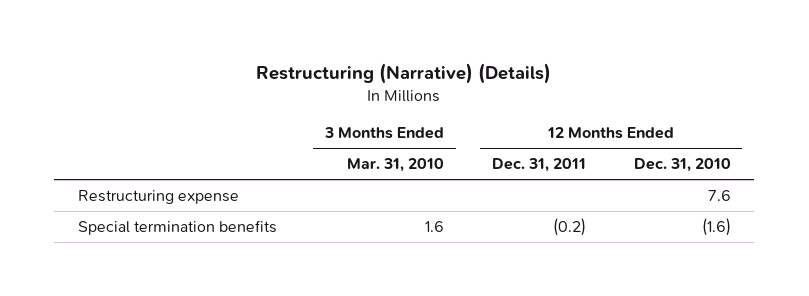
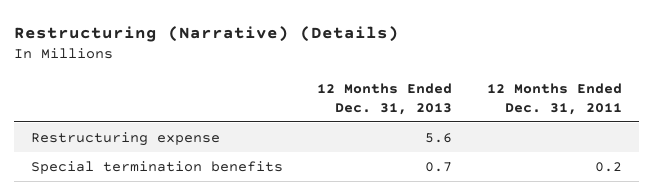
- | 3 Months Ended Mar. 31, 2010 | 12 Months Ended Dec. 31, 2011 | 12 Months Ended Dec. 31, 2010
+ | 12 Months Ended Dec. 31, 2013 | 12 Months Ended Dec. 31, 2011
- Special termination benefits | 1.6 | (0.2) | (1.6)
+ Special termination benefits | 0.7 | 0.2

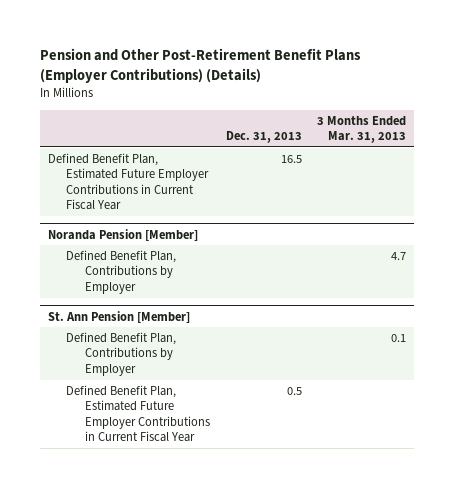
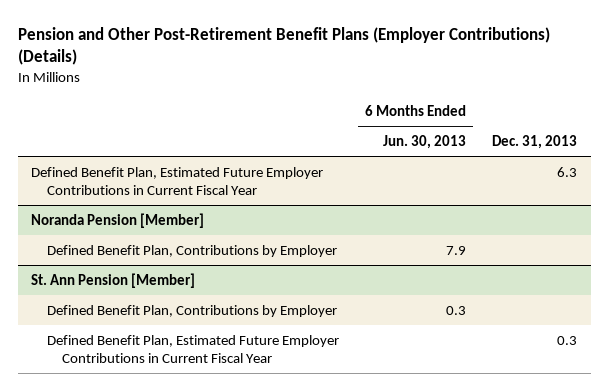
- | Dec. 31, 2013 | 3 Months Ended Mar. 31, 2013
+ | 6 Months Ended Jun. 30, 2013 | Dec. 31, 2013
- Defined Benefit Plan, Estimated Future Employer Contributions in Current Fiscal Year | 16.5 |
+ Defined Benefit Plan, Estimated Future Employer Contributions in Current Fiscal Year | | 6.3
@ St. Ann Pension [Member]
- Defined Benefit Plan, Estimated Future Employer Contributions in Current Fiscal Year | 0.5 |
+ Defined Benefit Plan, Estimated Future Employer Contributions in Current Fiscal Year | | 0.3

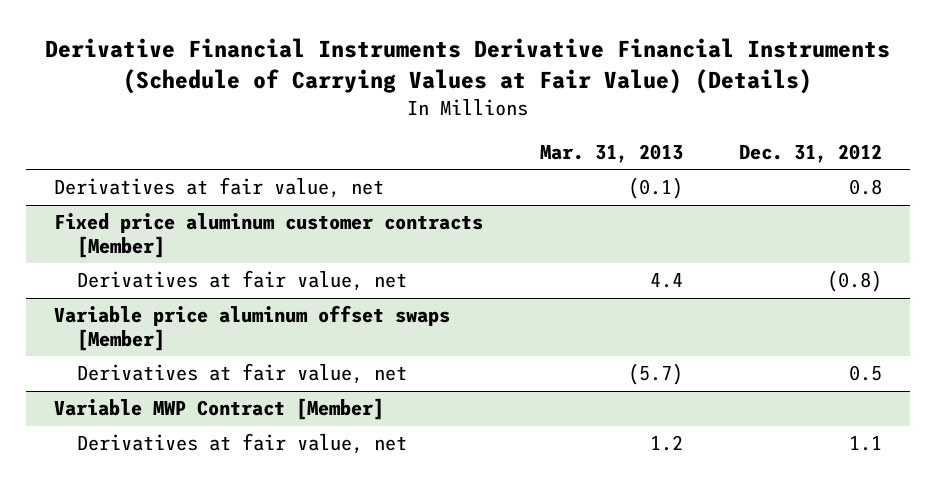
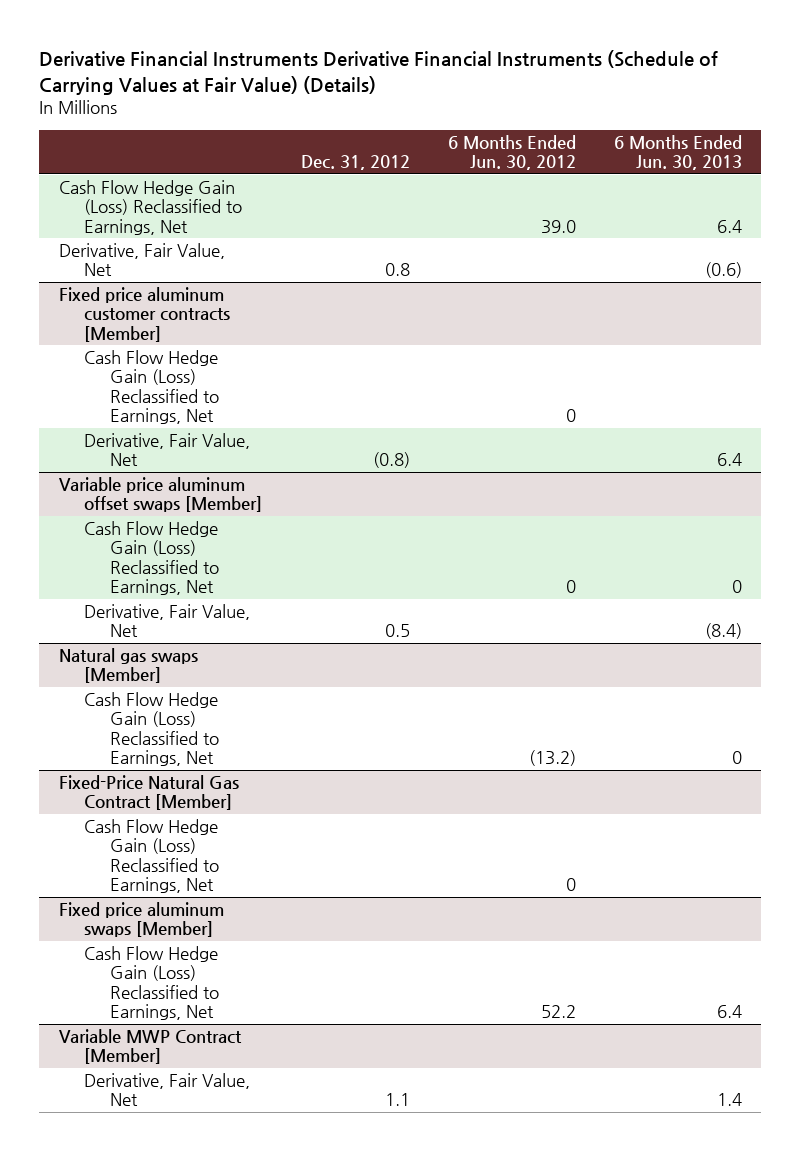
- | Mar. 31, 2013 | Dec. 31, 2012
+ | Dec. 31, 2012 | 6 Months Ended Jun. 30, 2012 | 6 Months Ended Jun. 30, 2013
- Derivatives at fair value, net | (0.1) | 0.8
+ Cash Flow Hedge Gain (Loss) Reclassified to Earnings, Net | | 39.0 | 6.4
+ Derivative, Fair Value, Net | 0.8 | | (0.6)
@ Fixed price aluminum customer contracts [Member]
- Derivatives at fair value, net | 4.4 | (0.8)
+ Cash Flow Hedge Gain (Loss) Reclassified to Earnings, Net | | 0 |
+ Derivative, Fair Value, Net | (0.8) | | 6.4
@ Variable price aluminum offset swaps [Member]
- Derivatives at fair value, net | (5.7) | 0.5
+ Cash Flow Hedge Gain (Loss) Reclassified to Earnings, Net | | 0 | 0
+ Derivative, Fair Value, Net | 0.5 | | (8.4)
+ Natural gas swaps [Member]
+ Cash Flow Hedge Gain (Loss) Reclassified to Earnings, Net | | (13.2) | 0
+ Fixed-Price Natural Gas Contract [Member]
+ Cash Flow Hedge Gain (Loss) Reclassified to Earnings, Net | | 0 |
+ Fixed price aluminum swaps [Member]
+ Cash Flow Hedge Gain (Loss) Reclassified to Earnings, Net | | 52.2 | 6.4
@ Variable MWP Contract [Member]
- Derivatives at fair value, net | 1.2 | 1.1
+ Derivative, Fair Value, Net | 1.1 | | 1.4

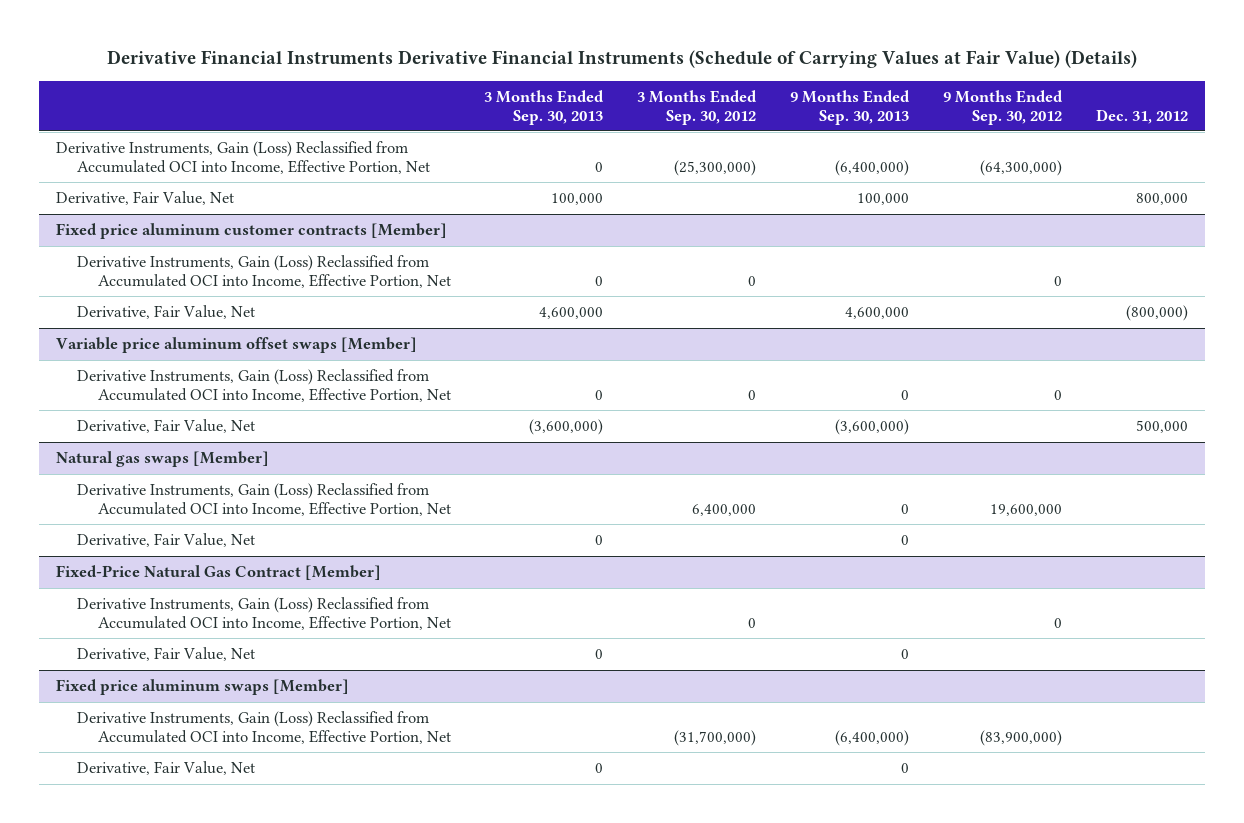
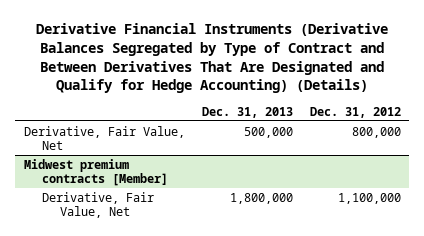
- Derivative Financial Instruments Derivative Financial Instruments (Schedule of Carrying Values at Fair Value) (Details)
+ Derivative Financial Instruments (Derivative Balances Segregated by Type of Contract and Between Derivatives That Are Designated and Qualify for Hedge Accounting) (Details)
- | 3 Months Ended Sep. 30, 2013 | 3 Months Ended Sep. 30, 2012 | 9 Months Ended Sep. 30, 2013 | 9 Months Ended Sep. 30, 2012 | Dec. 31, 2012
+ | Dec. 31, 2013 | Dec. 31, 2012
- Derivative Instruments, Gain (Loss) Reclassified from Accumulated OCI into Income, Effective Portion, Net | 0 | (25,300,000) | (6,400,000) | (64,300,000) |
- Fixed price aluminum customer contracts [Member]
- Derivative Instruments, Gain (Loss) Reclassified from Accumulated OCI into Income, Effective Portion, Net | 0 | 0 | | 0 |
- Derivative, Fair Value, Net | 4,600,000 | | 4,600,000 | | (800,000)
- Variable price aluminum offset swaps [Member]
- Derivative Instruments, Gain (Loss) Reclassified from Accumulated OCI into Income, Effective Portion, Net | 0 | 0 | 0 | 0 |
- Derivative, Fair Value, Net | (3,600,000) | | (3,600,000) | | 500,000
- Natural gas swaps [Member]
- Derivative Instruments, Gain (Loss) Reclassified from Accumulated OCI into Income, Effective Portion, Net | | 6,400,000 | 0 | 19,600,000 |
- Derivative, Fair Value, Net | 0 | | 0 | |
- Fixed-Price Natural Gas Contract [Member]
- Derivative Instruments, Gain (Loss) Reclassified from Accumulated OCI into Income, Effective Portion, Net | | 0 | | 0 |
- Derivative, Fair Value, Net | 0 | | 0 | |
- Fixed price aluminum swaps [Member]
- Derivative Instruments, Gain (Loss) Reclassified from Accumulated OCI into Income, Effective Portion, Net | | (31,700,000) | (6,400,000) | (83,900,000) |
- Derivative, Fair Value, Net | 0 | | 0 | |
+ Midwest premium contracts [Member]
+ Derivative, Fair Value, Net | 1,800,000 | 1,100,000

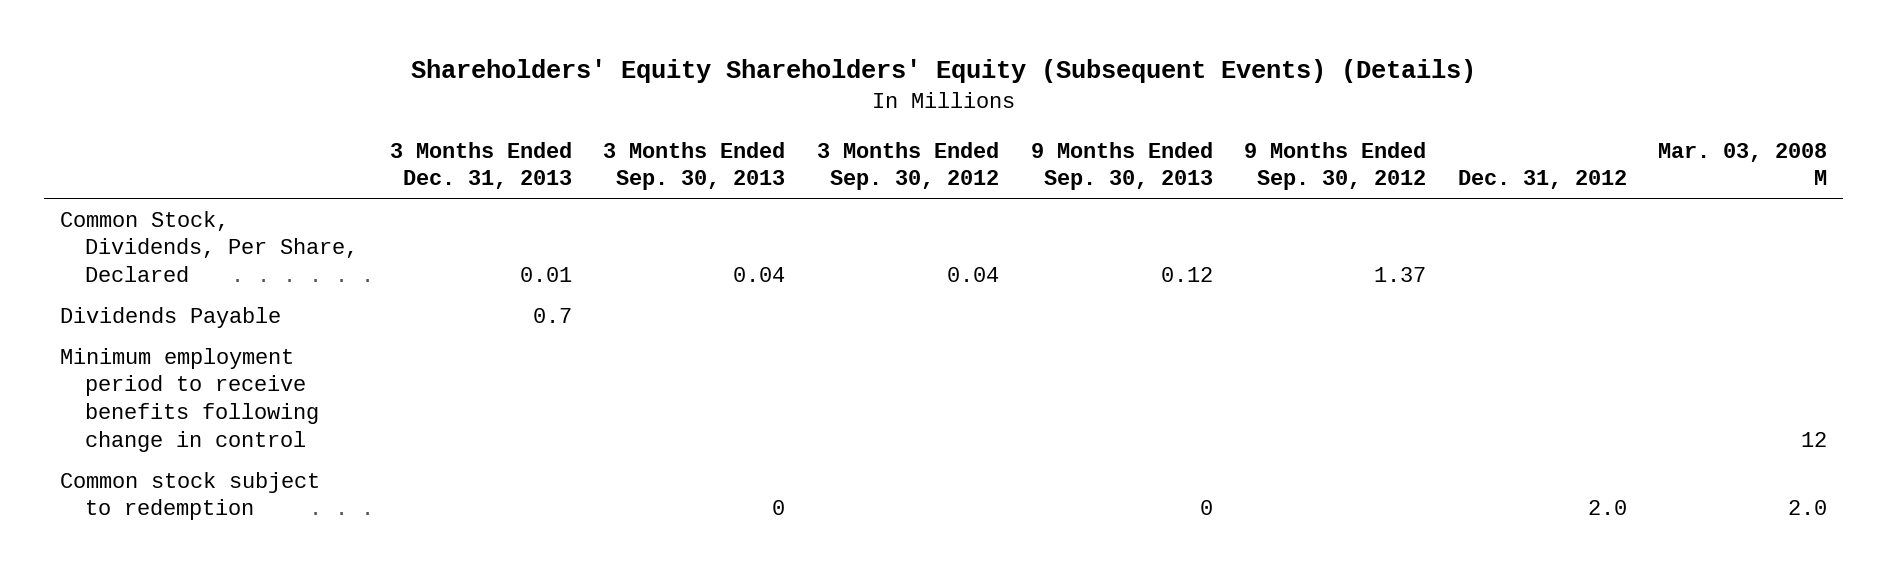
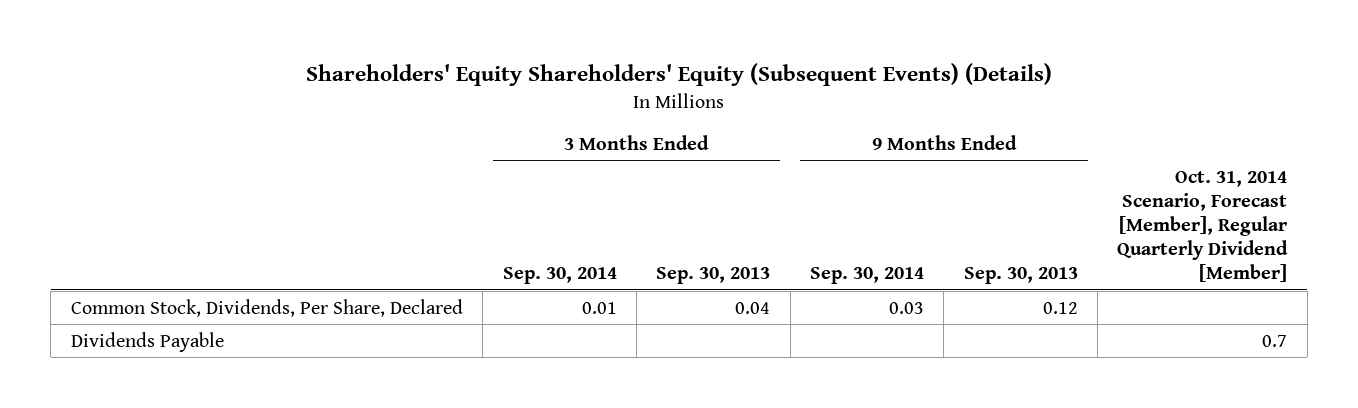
- | 3 Months Ended Dec. 31, 2013 | 3 Months Ended Sep. 30, 2013 | 3 Months Ended Sep. 30, 2012 | 9 Months Ended Sep. 30, 2013 | 9 Months Ended Sep. 30, 2012 | Dec. 31, 2012 | Mar. 03, 2008 M
+ | 3 Months Ended Sep. 30, 2014 | 3 Months Ended Sep. 30, 2013 | 9 Months Ended Sep. 30, 2014 | 9 Months Ended Sep. 30, 2013 | Oct. 31, 2014 Scenario, Forecast [Member], Regular Quarterly Dividend [Member]
- Minimum employment period to receive benefits following change in control | | | | | | | 12
- Common stock subject to redemption | | 0 | | 0 | | 2.0 | 2.0

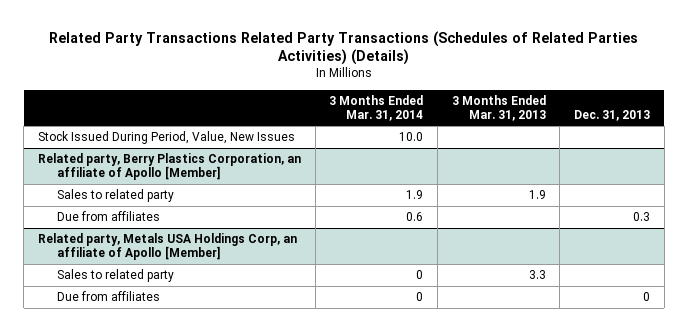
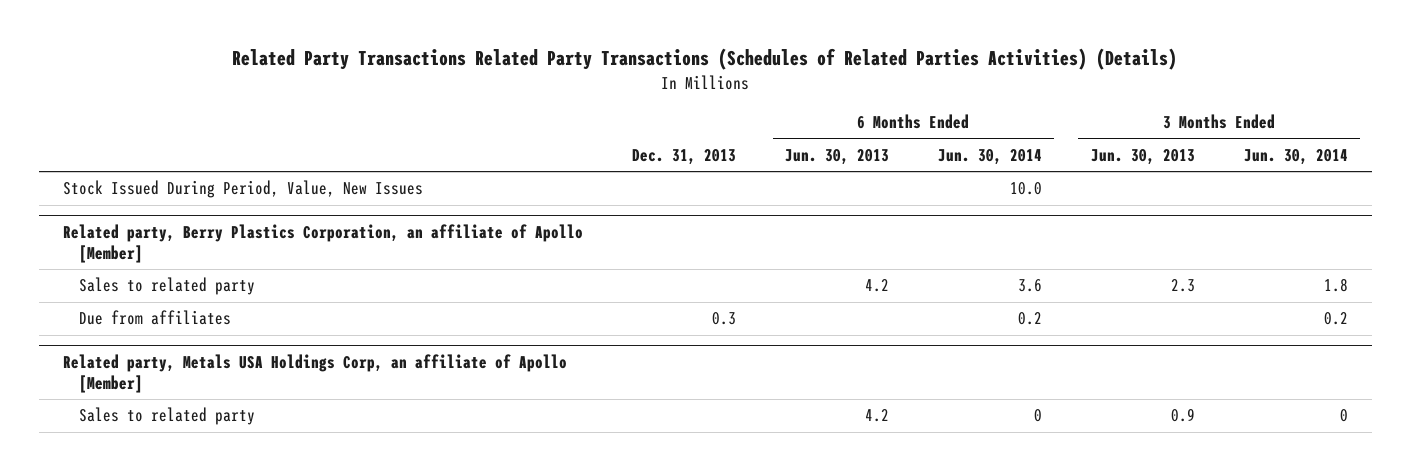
- | 3 Months Ended Mar. 31, 2014 | 3 Months Ended Mar. 31, 2013 | Dec. 31, 2013
+ | Dec. 31, 2013 | 6 Months Ended Jun. 30, 2013 | 6 Months Ended Jun. 30, 2014 | 3 Months Ended Jun. 30, 2013 | 3 Months Ended Jun. 30, 2014
@ Related party, Metals USA Holdings Corp, an affiliate of Apollo [Member]
- Due from affiliates | 0 | | 0

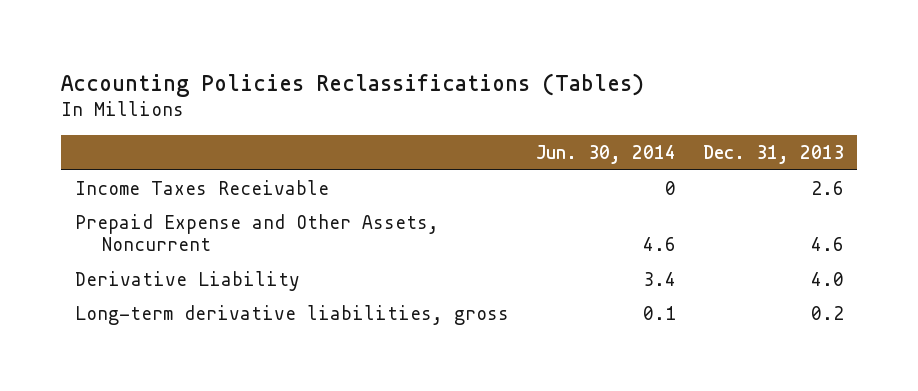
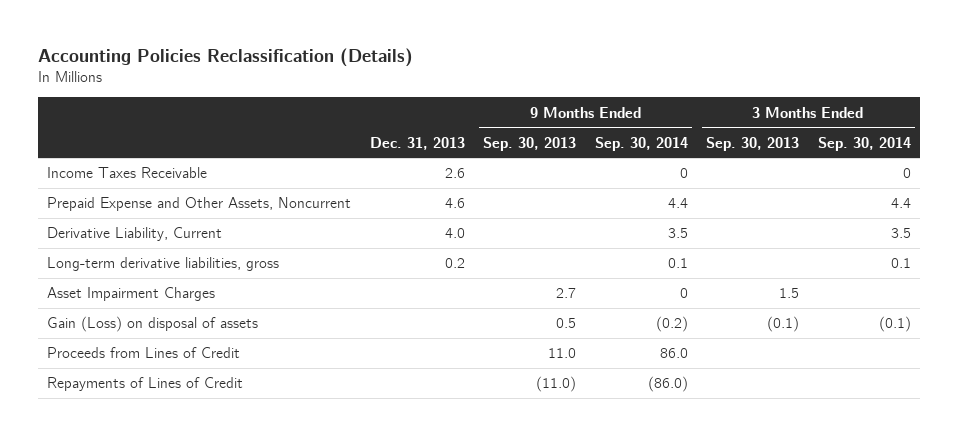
- Accounting Policies Reclassifications (Tables)
+ Accounting Policies Reclassification (Details)
- | Jun. 30, 2014 | Dec. 31, 2013
+ | Dec. 31, 2013 | 9 Months Ended Sep. 30, 2013 | 9 Months Ended Sep. 30, 2014 | 3 Months Ended Sep. 30, 2013 | 3 Months Ended Sep. 30, 2014
- Derivative Liability | 3.4 | 4.0
+ Derivative Liability, Current | 4.0 | | 3.5 | | 3.5
+ Asset Impairment Charges | | 2.7 | 0 | 1.5 |
+ Gain (Loss) on disposal of assets | | 0.5 | (0.2) | (0.1) | (0.1)
+ Proceeds from Lines of Credit | | 11.0 | 86.0 | |
+ Repayments of Lines of Credit | | (11.0) | (86.0) | |

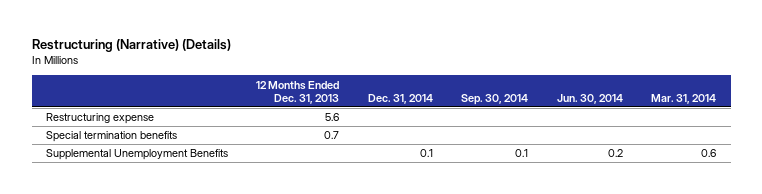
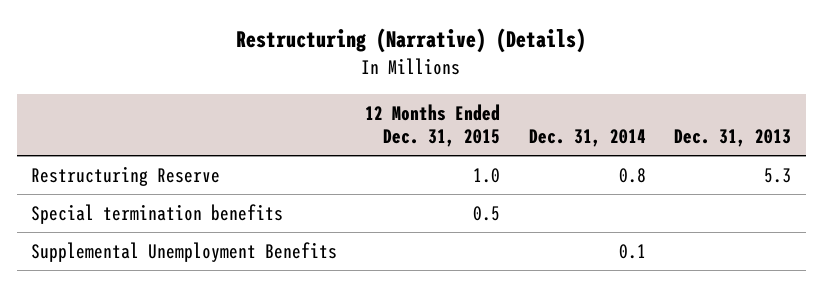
- | 12 Months Ended Dec. 31, 2013 | Dec. 31, 2014 | Sep. 30, 2014 | Jun. 30, 2014 | Mar. 31, 2014
+ | 12 Months Ended Dec. 31, 2015 | Dec. 31, 2014 | Dec. 31, 2013
- Restructuring expense | 5.6 | | | |
+ Restructuring Reserve | 1.0 | 0.8 | 5.3

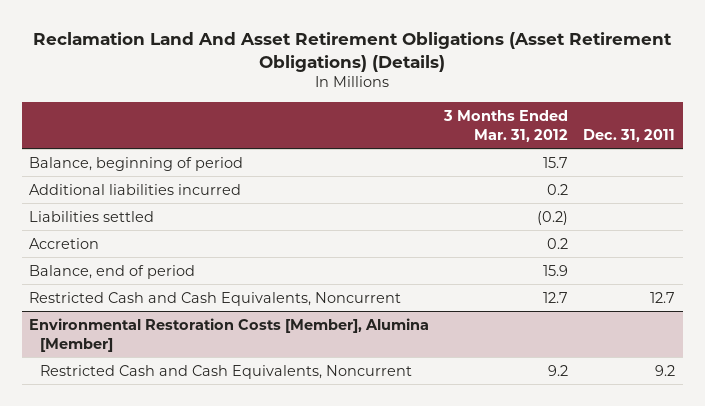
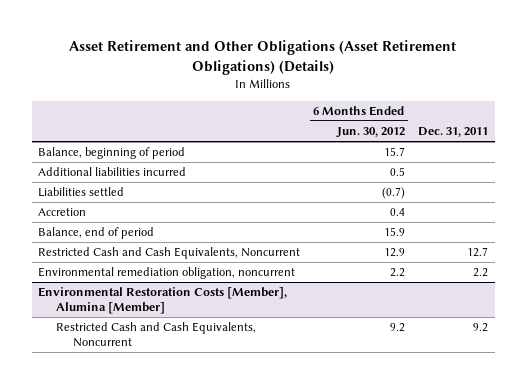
- Reclamation Land And Asset Retirement Obligations (Asset Retirement Obligations) (Details)
+ Asset Retirement and Other Obligations (Asset Retirement Obligations) (Details)
- | 3 Months Ended Mar. 31, 2012 | Dec. 31, 2011
+ | 6 Months Ended Jun. 30, 2012 | Dec. 31, 2011
+ Environmental remediation obligation, noncurrent | 2.2 | 2.2

